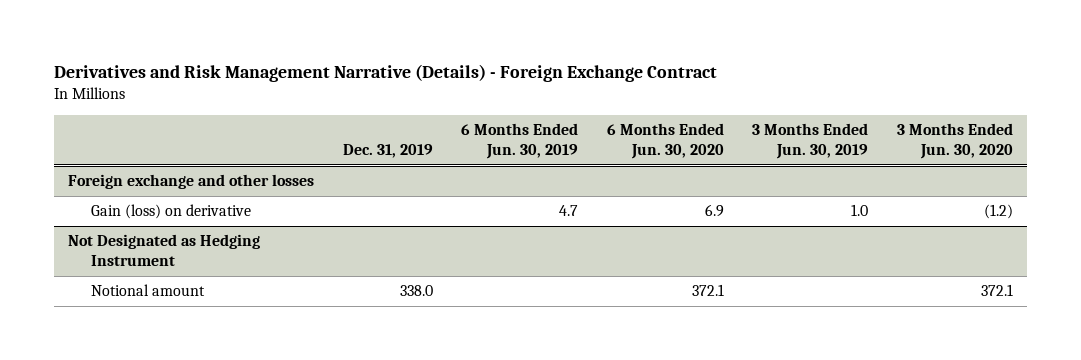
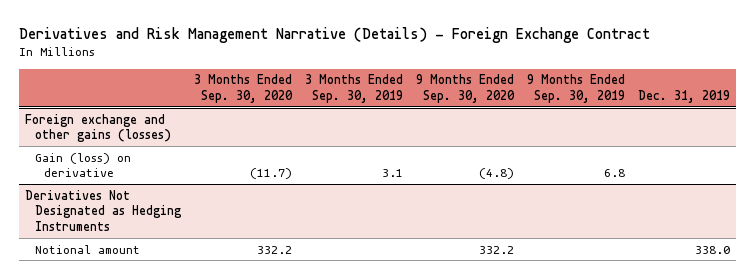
- | Dec. 31, 2019 | 6 Months Ended Jun. 30, 2019 | 6 Months Ended Jun. 30, 2020 | 3 Months Ended Jun. 30, 2019 | 3 Months Ended Jun. 30, 2020
+ | 3 Months Ended Sep. 30, 2020 | 3 Months Ended Sep. 30, 2019 | 9 Months Ended Sep. 30, 2020 | 9 Months Ended Sep. 30, 2019 | Dec. 31, 2019
- Foreign exchange and other losses
+ Foreign exchange and other gains (losses)
- Not Designated as Hedging Instrument
+ Derivatives Not Designated as Hedging Instruments

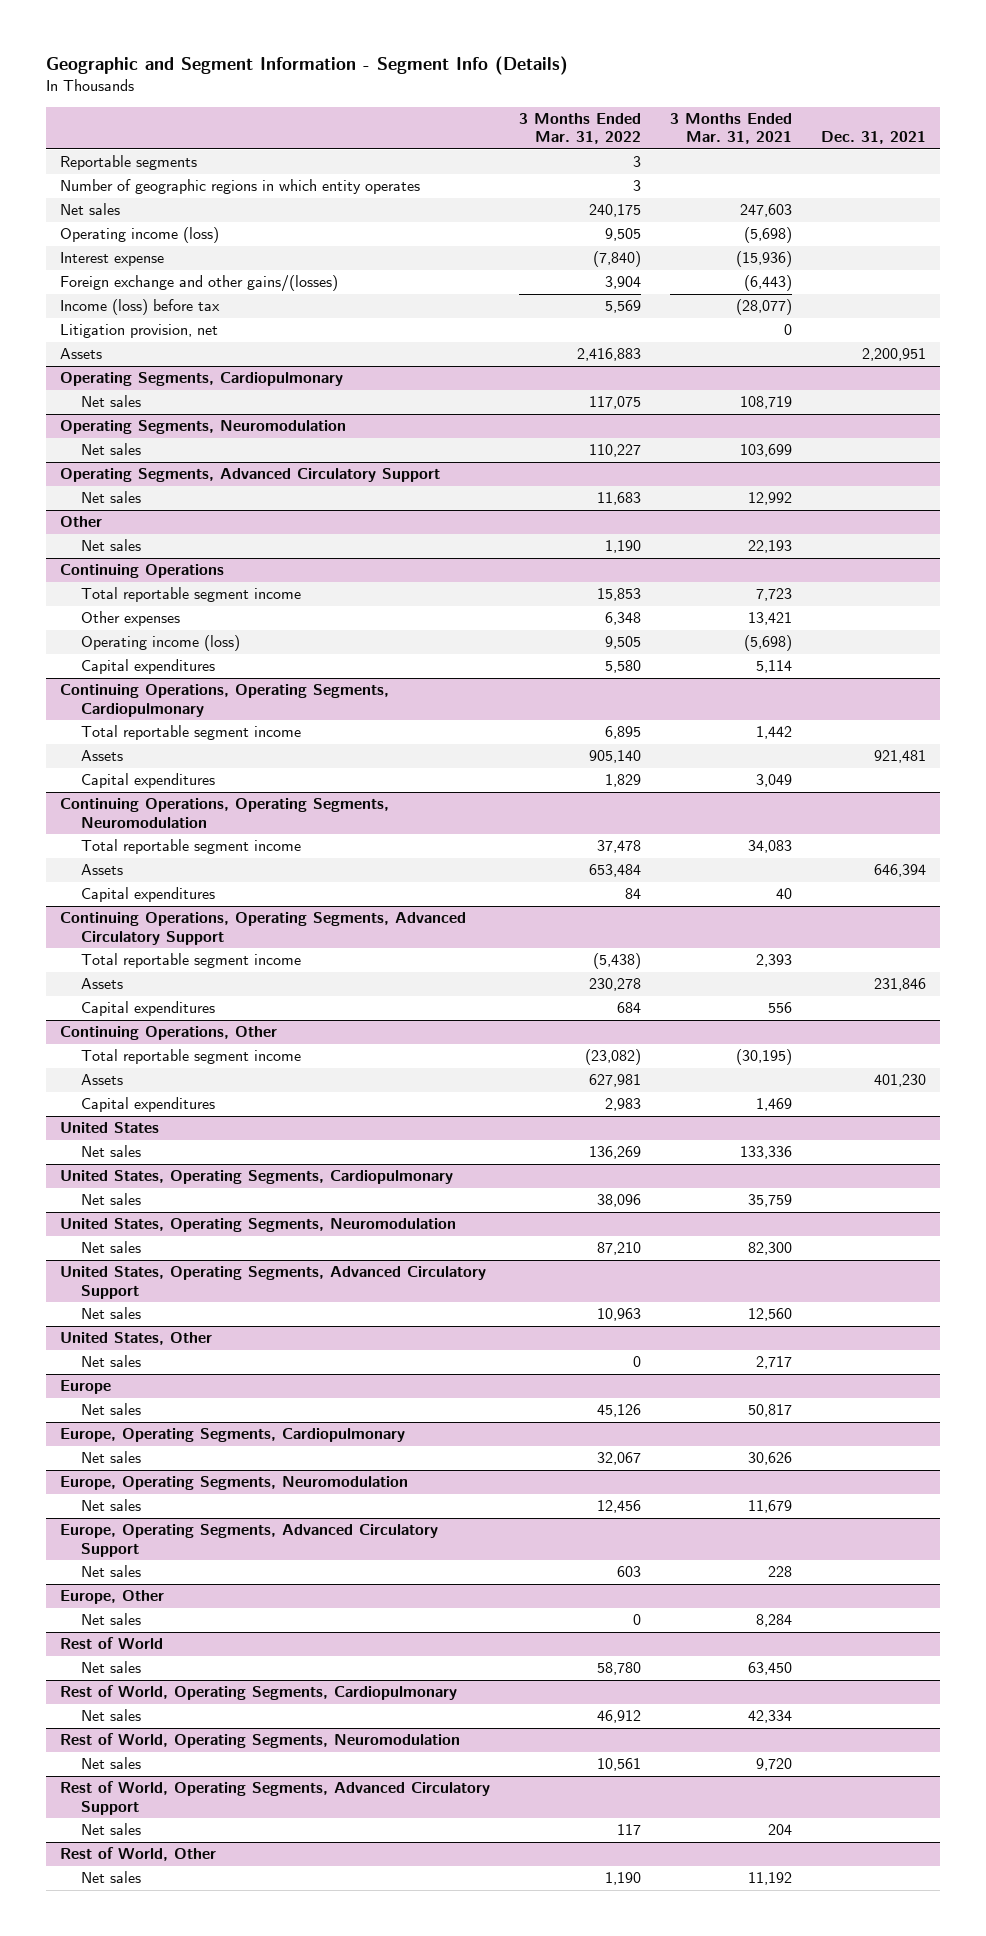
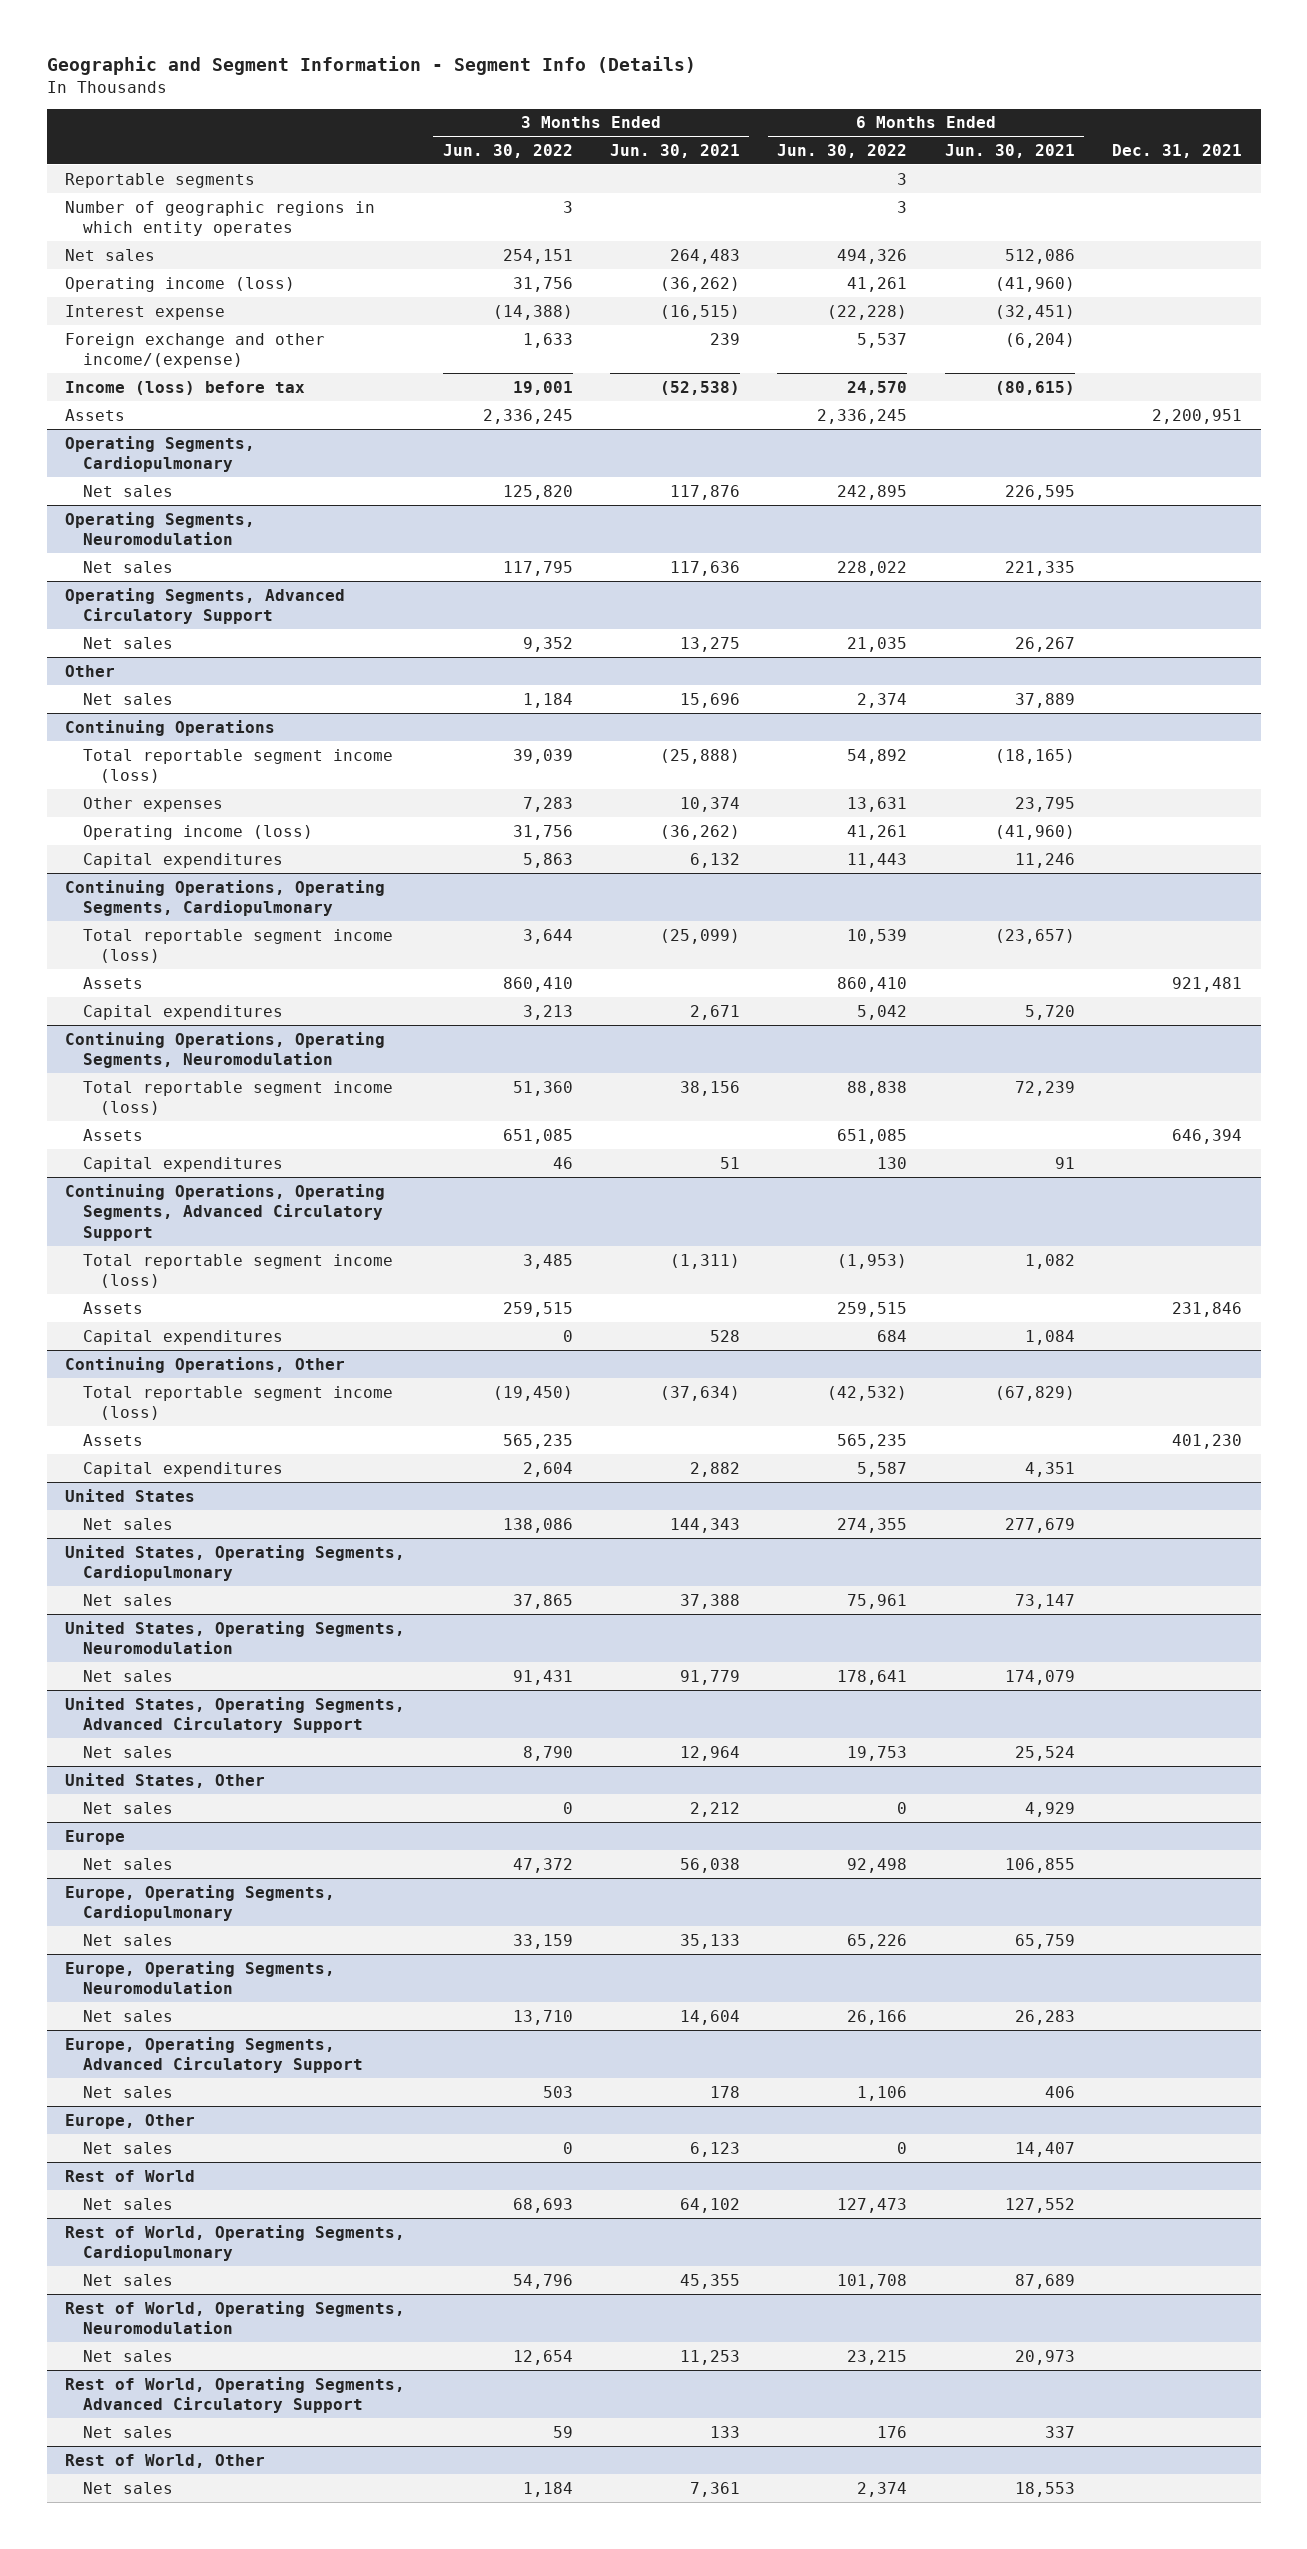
- | 3 Months Ended Mar. 31, 2022 | 3 Months Ended Mar. 31, 2021 | Dec. 31, 2021
+ | 3 Months Ended Jun. 30, 2022 | 3 Months Ended Jun. 30, 2021 | 6 Months Ended Jun. 30, 2022 | 6 Months Ended Jun. 30, 2021 | Dec. 31, 2021
- Foreign exchange and other gains/(losses) | 3,904 | (6,443) |
+ Foreign exchange and other income/(expense) | 1,633 | 239 | 5,537 | (6,204) |
- Litigation provision, net | | 0 |
@ Continuing Operations
- Total reportable segment income | 15,853 | 7,723 |
+ Total reportable segment income (loss) | 39,039 | (25,888) | 54,892 | (18,165) |
@ Continuing Operations, Operating Segments, Cardiopulmonary
- Total reportable segment income | 6,895 | 1,442 |
+ Total reportable segment income (loss) | 3,644 | (25,099) | 10,539 | (23,657) |
@ Continuing Operations, Operating Segments, Neuromodulation
- Total reportable segment income | 37,478 | 34,083 |
+ Total reportable segment income (loss) | 51,360 | 38,156 | 88,838 | 72,239 |
@ Continuing Operations, Operating Segments, Advanced Circulatory Support
- Total reportable segment income | (5,438) | 2,393 |
+ Total reportable segment income (loss) | 3,485 | (1,311) | (1,953) | 1,082 |
@ Continuing Operations, Other
- Total reportable segment income | (23,082) | (30,195) |
+ Total reportable segment income (loss) | (19,450) | (37,634) | (42,532) | (67,829) |

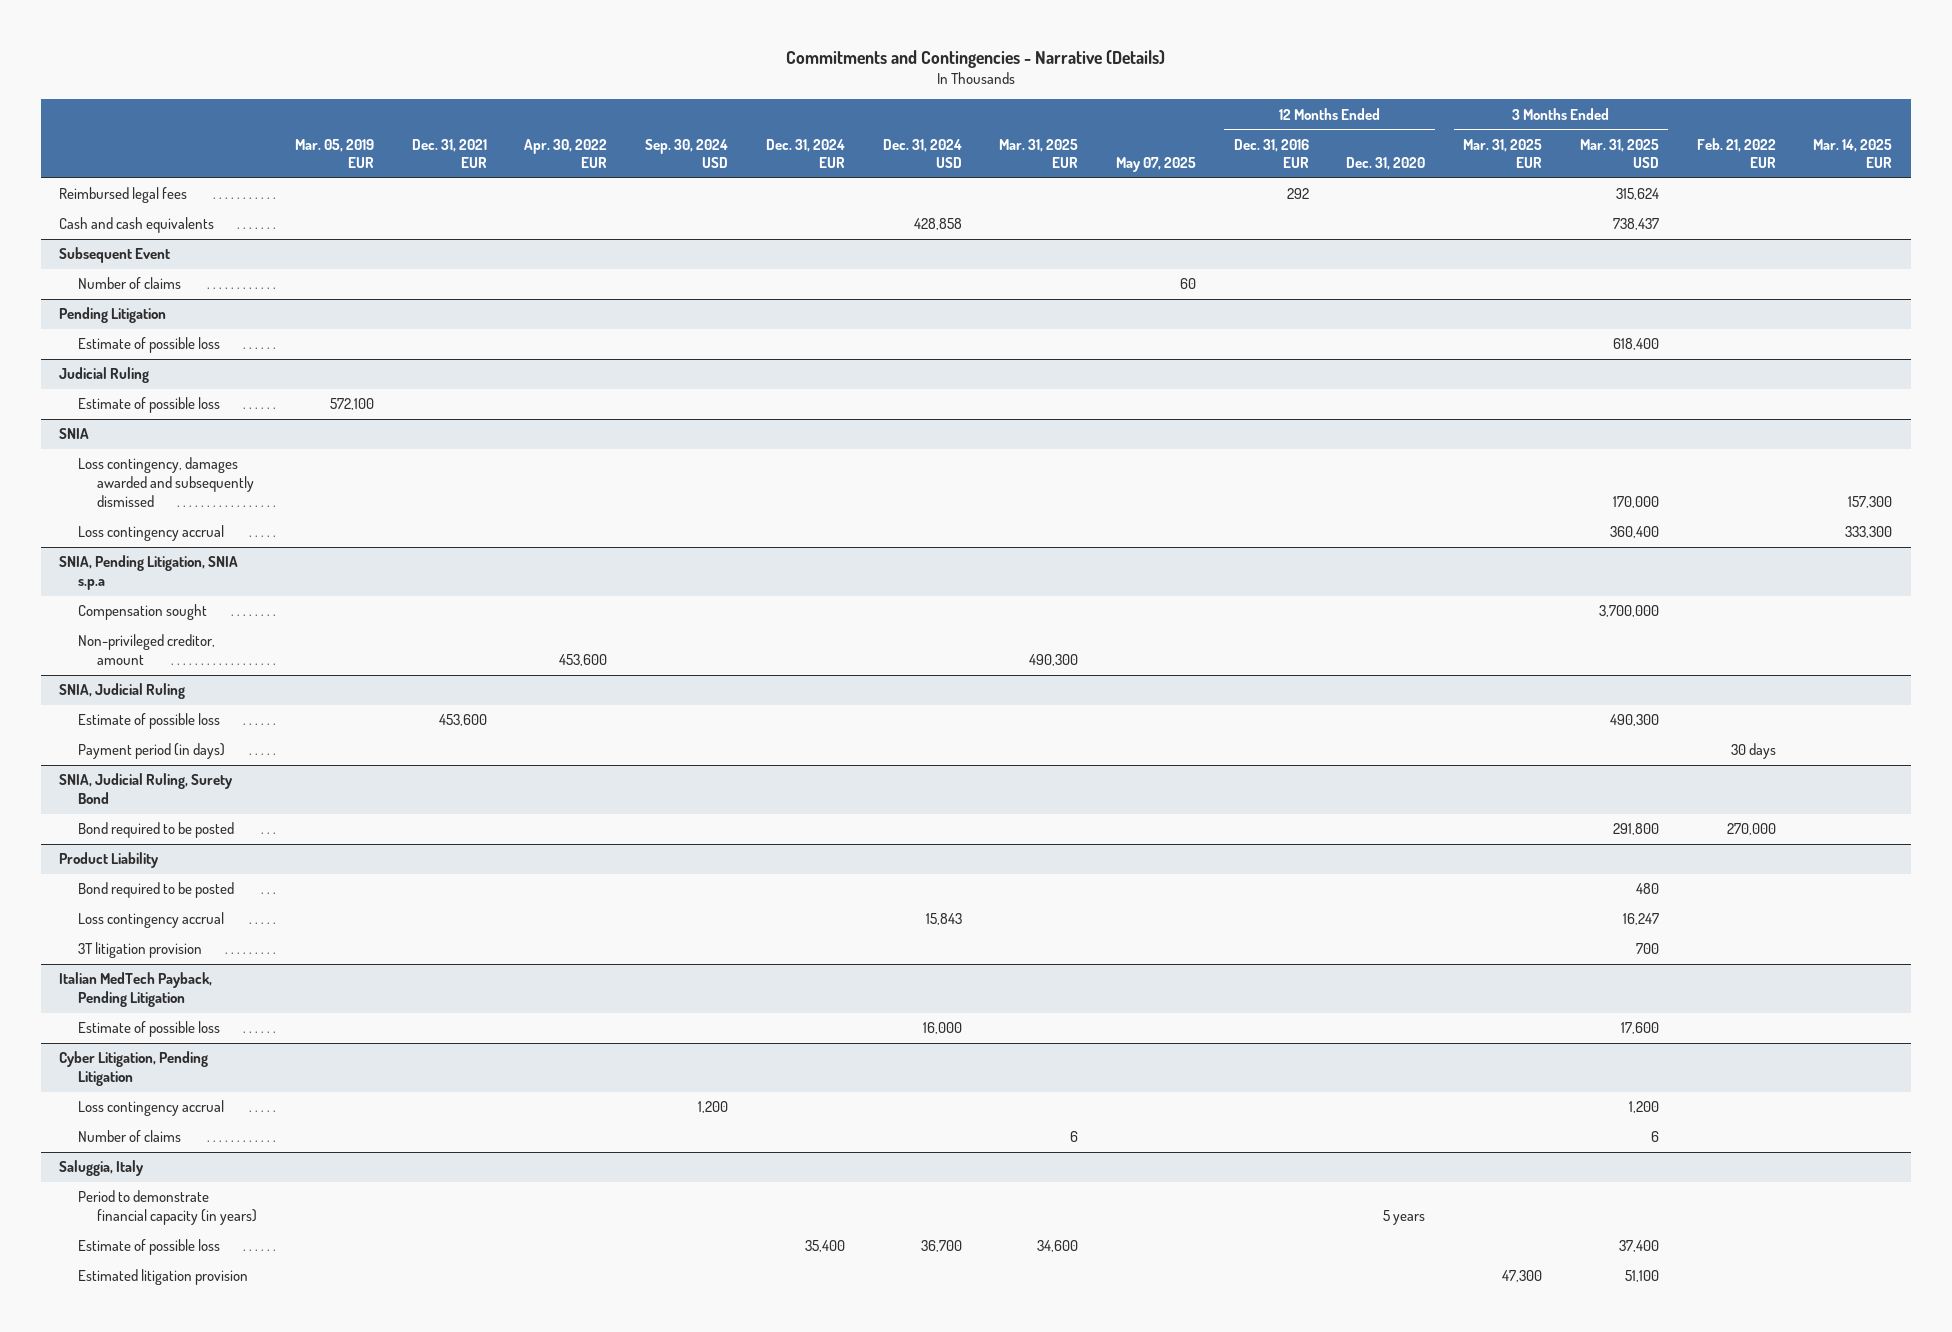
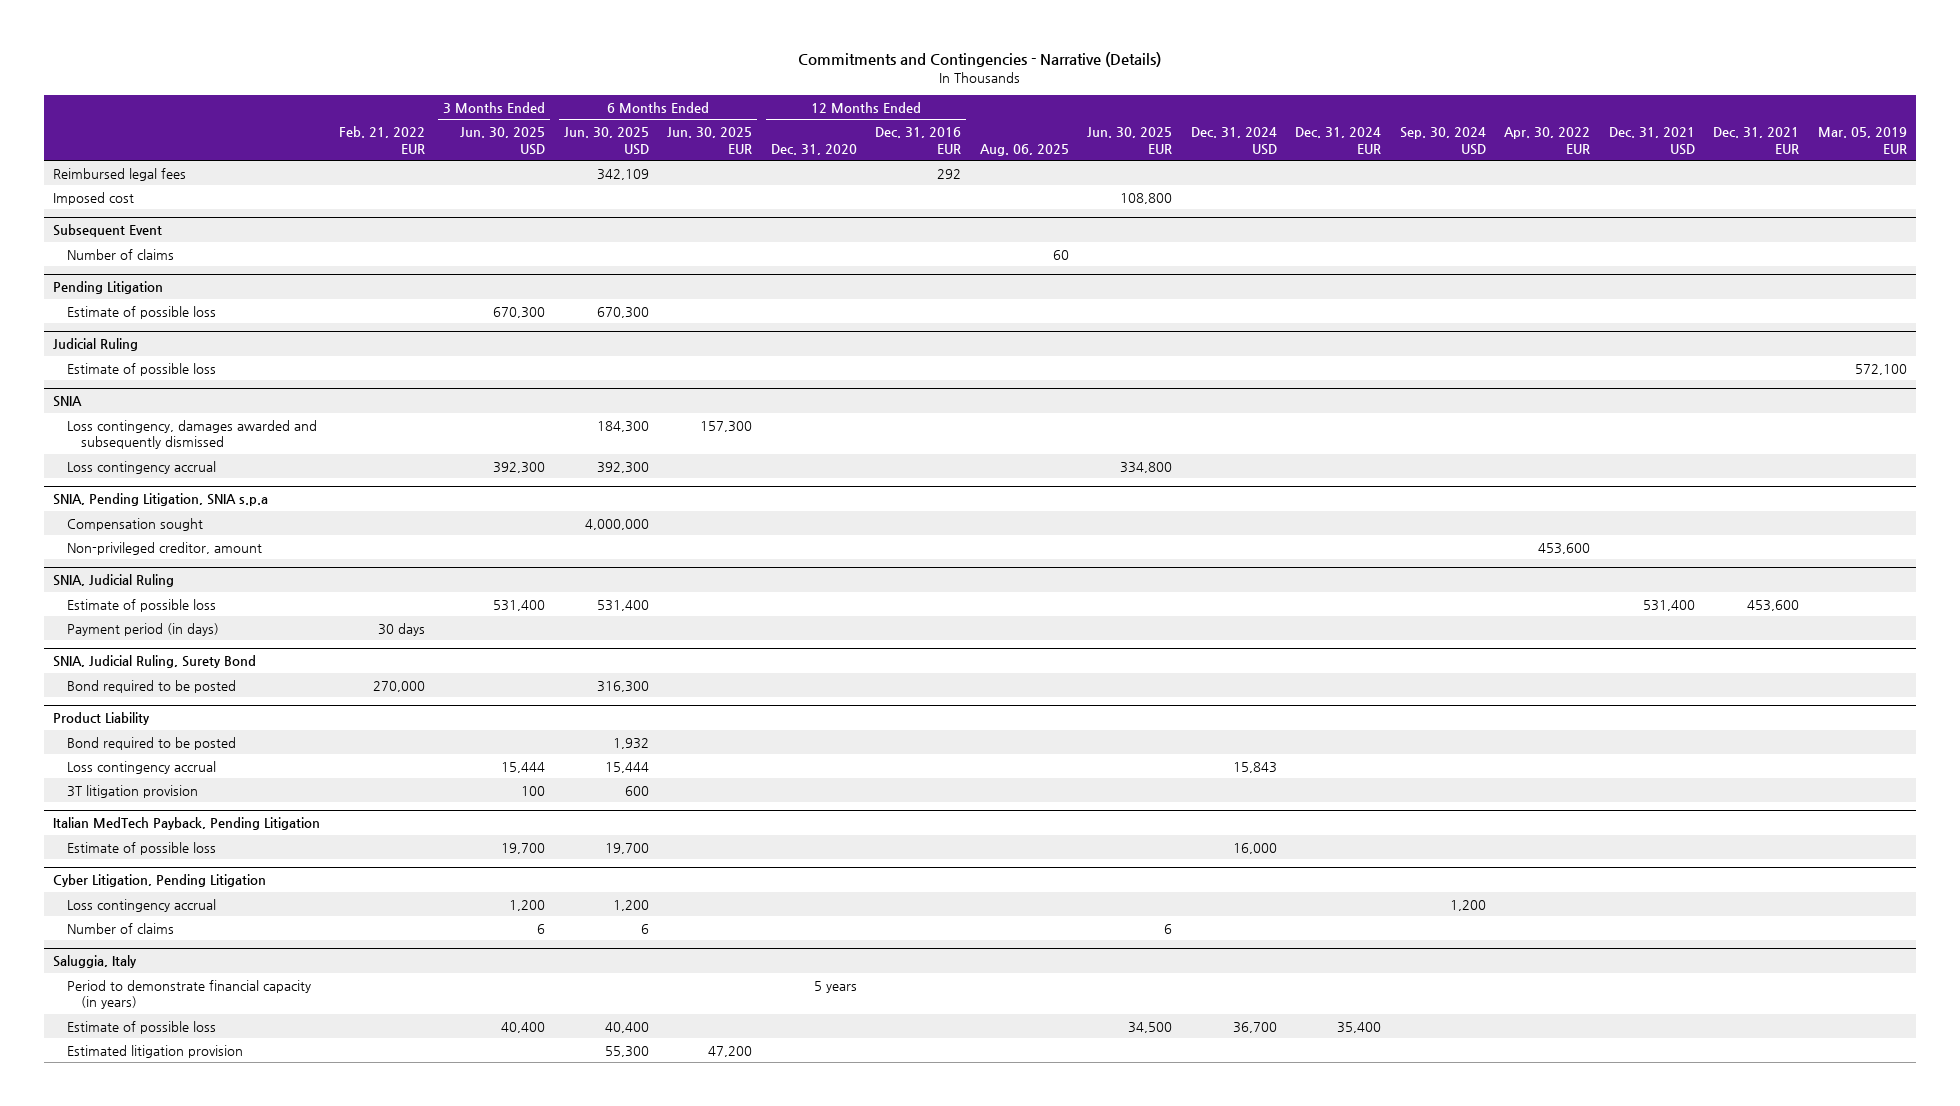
- | Mar. 05, 2019 EUR | Dec. 31, 2021 EUR | Apr. 30, 2022 EUR | Sep. 30, 2024 USD | Dec. 31, 2024 EUR | Dec. 31, 2024 USD | Mar. 31, 2025 EUR | May 07, 2025 | 12 Months Ended Dec. 31, 2016 EUR | 12 Months Ended Dec. 31, 2020 | 3 Months Ended Mar. 31, 2025 EUR | 3 Months Ended Mar. 31, 2025 USD | Feb. 21, 2022 EUR | Mar. 14, 2025 EUR
+ | Feb. 21, 2022 EUR | 3 Months Ended Jun. 30, 2025 USD | 6 Months Ended Jun. 30, 2025 USD | 6 Months Ended Jun. 30, 2025 EUR | 12 Months Ended Dec. 31, 2020 | 12 Months Ended Dec. 31, 2016 EUR | Aug. 06, 2025 | Jun. 30, 2025 EUR | Dec. 31, 2024 USD | Dec. 31, 2024 EUR | Sep. 30, 2024 USD | Apr. 30, 2022 EUR | Dec. 31, 2021 USD | Dec. 31, 2021 EUR | Mar. 05, 2019 EUR
- Cash and cash equivalents | | | | | | 428,858 | | | | | | 738,437 | |
+ Imposed cost | | | | | | | | 108,800 | | | | | | |

